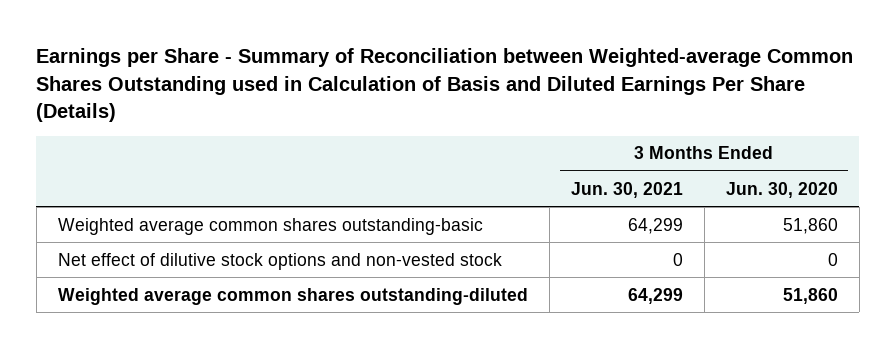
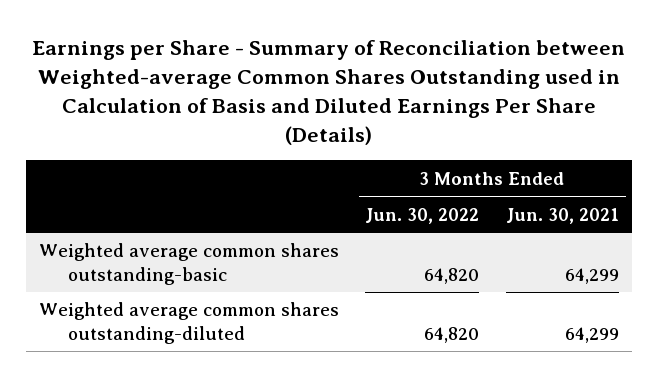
- | 3 Months Ended Jun. 30, 2021 | 3 Months Ended Jun. 30, 2020
+ | 3 Months Ended Jun. 30, 2022 | 3 Months Ended Jun. 30, 2021
- Net effect of dilutive stock options and non-vested stock | 0 | 0

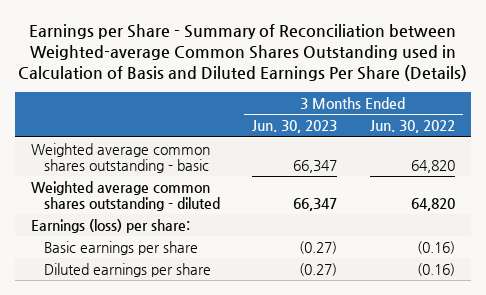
- | 3 Months Ended Jun. 30, 2022 | 3 Months Ended Jun. 30, 2021
+ | 3 Months Ended Jun. 30, 2023 | 3 Months Ended Jun. 30, 2022
- Weighted average common shares outstanding-basic | 64,820 | 64,299
- Weighted average common shares outstanding-diluted | 64,820 | 64,299
+ Weighted average common shares outstanding - basic | 66,347 | 64,820
+ Weighted average common shares outstanding - diluted | 66,347 | 64,820
+ Earnings (loss) per share:
+ Basic earnings per share | (0.27) | (0.16)
+ Diluted earnings per share | (0.27) | (0.16)

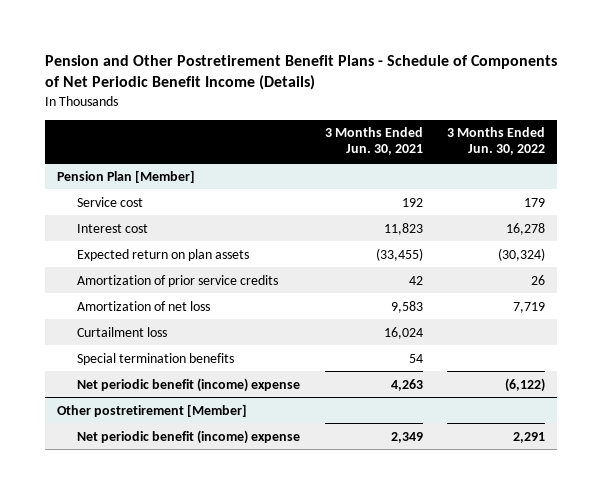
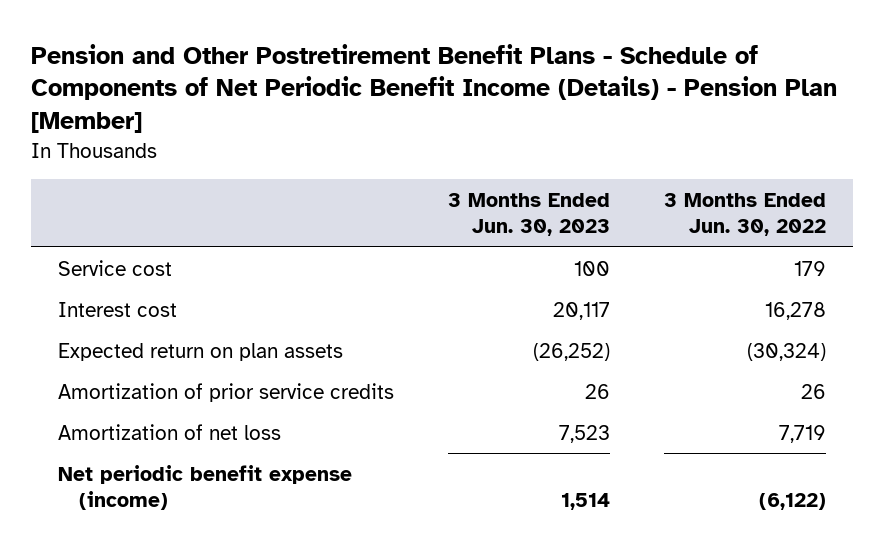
- Pension and Other Postretirement Benefit Plans - Schedule of Components of Net Periodic Benefit Income (Details)
+ Pension and Other Postretirement Benefit Plans - Schedule of Components of Net Periodic Benefit Income (Details) - Pension Plan [Member]
- | 3 Months Ended Jun. 30, 2021 | 3 Months Ended Jun. 30, 2022
+ | 3 Months Ended Jun. 30, 2023 | 3 Months Ended Jun. 30, 2022
- Pension Plan [Member]
- Curtailment loss | 16,024 |
- Special termination benefits | 54 |
- Net periodic benefit (income) expense | 4,263 | (6,122)
- Other postretirement [Member]
- Net periodic benefit (income) expense | 2,349 | 2,291
+ Net periodic benefit expense (income) | 1,514 | (6,122)

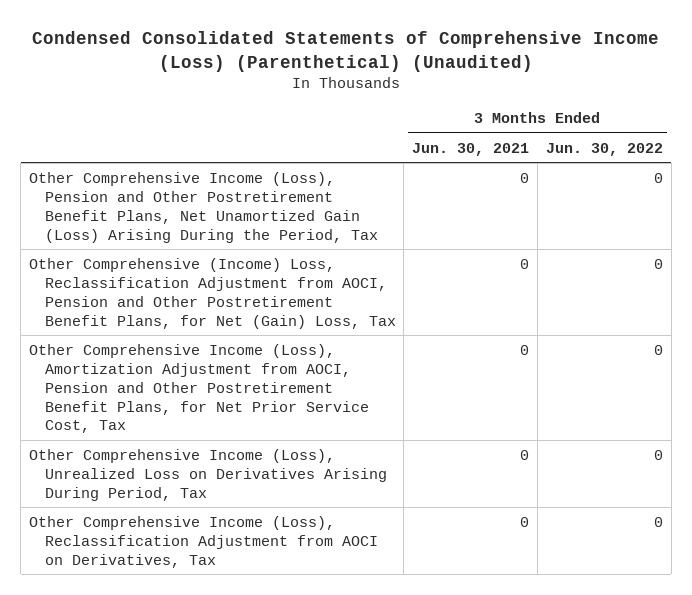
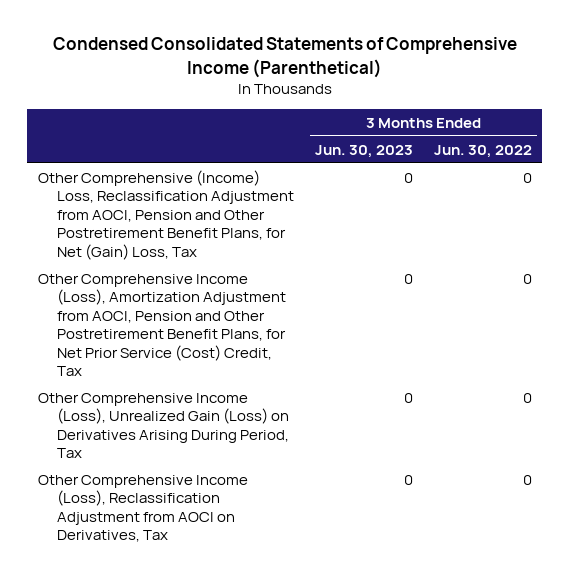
- Condensed Consolidated Statements of Comprehensive Income (Loss) (Parenthetical) (Unaudited)
+ Condensed Consolidated Statements of Comprehensive Income (Parenthetical)
- | 3 Months Ended Jun. 30, 2021 | 3 Months Ended Jun. 30, 2022
+ | 3 Months Ended Jun. 30, 2023 | 3 Months Ended Jun. 30, 2022
- Other Comprehensive Income (Loss), Pension and Other Postretirement Benefit Plans, Net Unamortized Gain (Loss) Arising During the Period, Tax | 0 | 0
- Other Comprehensive Income (Loss), Amortization Adjustment from AOCI, Pension and Other Postretirement Benefit Plans, for Net Prior Service Cost, Tax | 0 | 0
- Other Comprehensive Income (Loss), Unrealized Loss on Derivatives Arising During Period, Tax | 0 | 0
+ Other Comprehensive Income (Loss), Amortization Adjustment from AOCI, Pension and Other Postretirement Benefit Plans, for Net Prior Service (Cost) Credit, Tax | 0 | 0
+ Other Comprehensive Income (Loss), Unrealized Gain (Loss) on Derivatives Arising During Period, Tax | 0 | 0

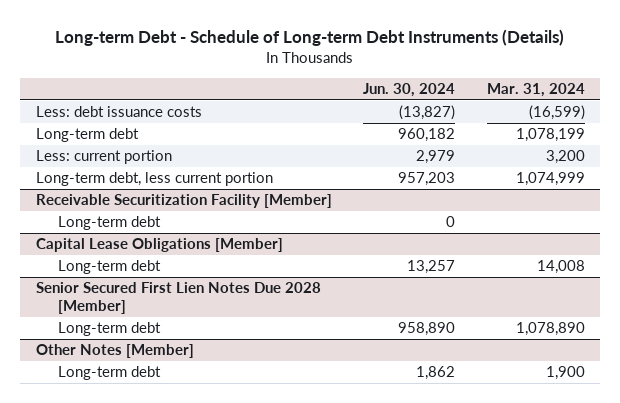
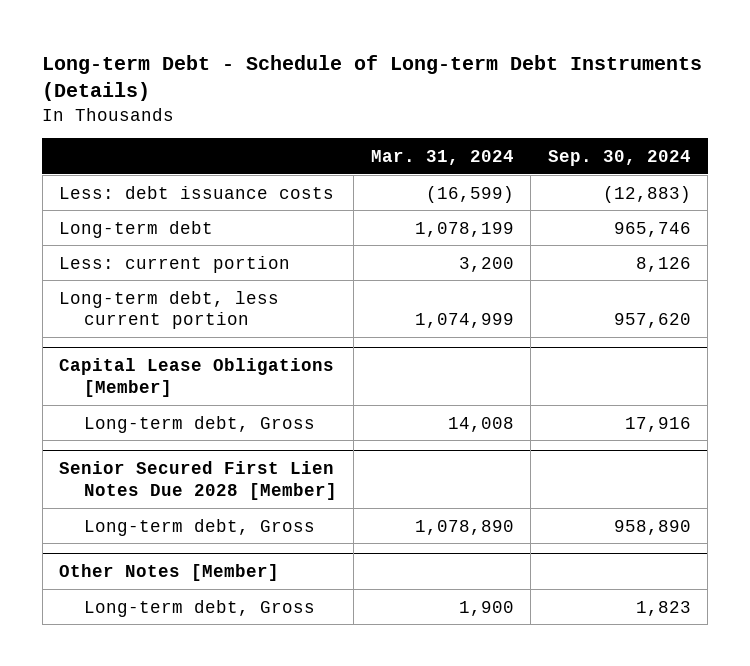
- | Jun. 30, 2024 | Mar. 31, 2024
+ | Mar. 31, 2024 | Sep. 30, 2024
- Receivable Securitization Facility [Member]
- Long-term debt | 0 |
@ Capital Lease Obligations [Member]
- Long-term debt | 13,257 | 14,008
+ Long-term debt, Gross | 14,008 | 17,916
@ Senior Secured First Lien Notes Due 2028 [Member]
- Long-term debt | 958,890 | 1,078,890
+ Long-term debt, Gross | 1,078,890 | 958,890
@ Other Notes [Member]
- Long-term debt | 1,862 | 1,900
+ Long-term debt, Gross | 1,900 | 1,823

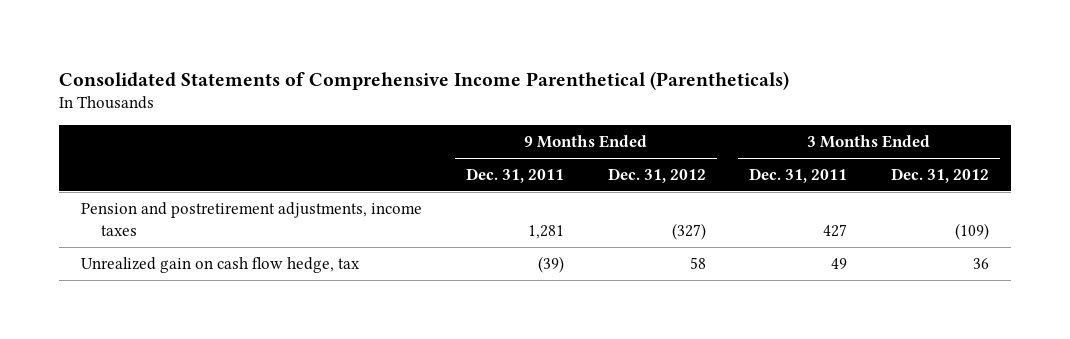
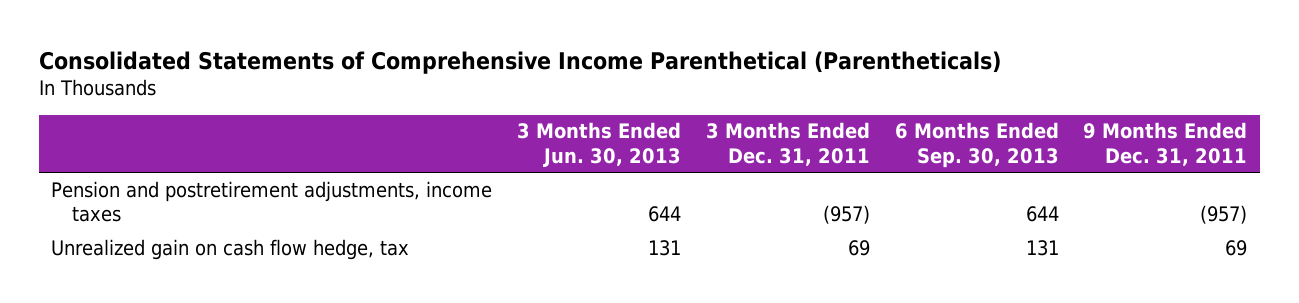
- | 9 Months Ended Dec. 31, 2011 | 9 Months Ended Dec. 31, 2012 | 3 Months Ended Dec. 31, 2011 | 3 Months Ended Dec. 31, 2012
+ | 3 Months Ended Jun. 30, 2013 | 3 Months Ended Dec. 31, 2011 | 6 Months Ended Sep. 30, 2013 | 9 Months Ended Dec. 31, 2011
- Pension and postretirement adjustments, income taxes | 1,281 | (327) | 427 | (109)
- Unrealized gain on cash flow hedge, tax | (39) | 58 | 49 | 36
+ Pension and postretirement adjustments, income taxes | 644 | (957) | 644 | (957)
+ Unrealized gain on cash flow hedge, tax | 131 | 69 | 131 | 69

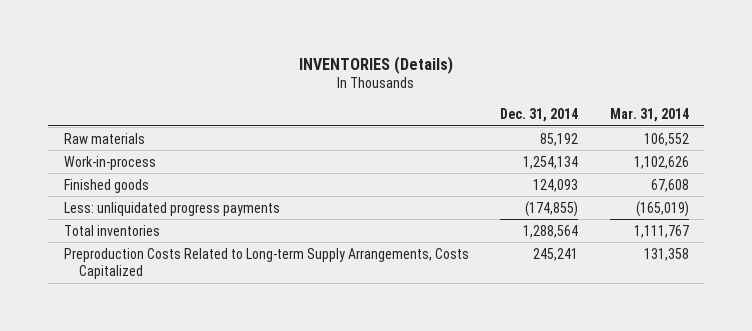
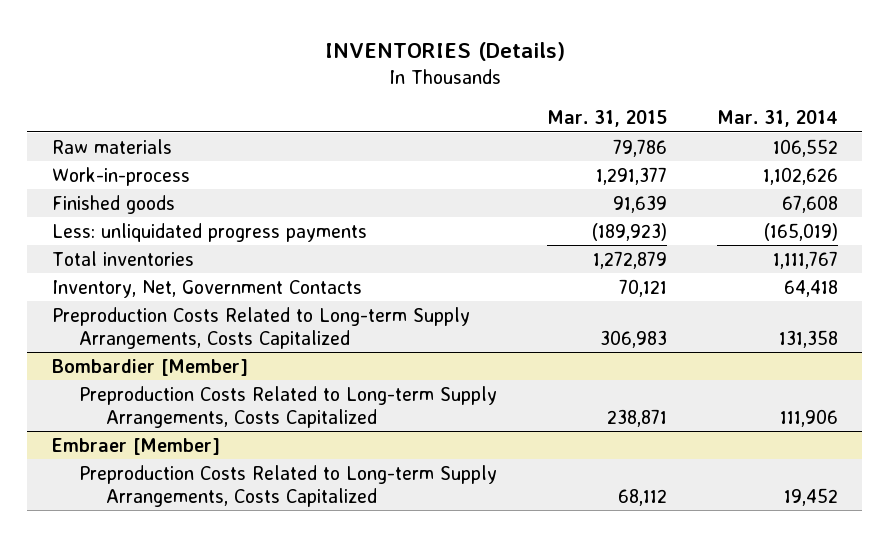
- | Dec. 31, 2014 | Mar. 31, 2014
+ | Mar. 31, 2015 | Mar. 31, 2014
+ Inventory, Net, Government Contacts | 70,121 | 64,418
+ Bombardier [Member]
+ Preproduction Costs Related to Long-term Supply Arrangements, Costs Capitalized | 238,871 | 111,906
+ Embraer [Member]
+ Preproduction Costs Related to Long-term Supply Arrangements, Costs Capitalized | 68,112 | 19,452

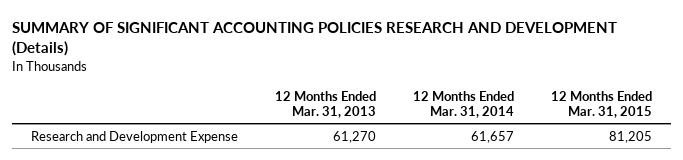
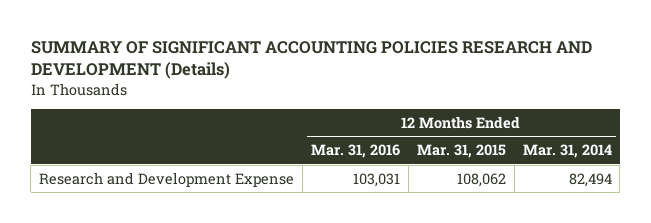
- | 12 Months Ended Mar. 31, 2013 | 12 Months Ended Mar. 31, 2014 | 12 Months Ended Mar. 31, 2015
+ | 12 Months Ended Mar. 31, 2016 | 12 Months Ended Mar. 31, 2015 | 12 Months Ended Mar. 31, 2014
- Research and Development Expense | 61,270 | 61,657 | 81,205
+ Research and Development Expense | 103,031 | 108,062 | 82,494

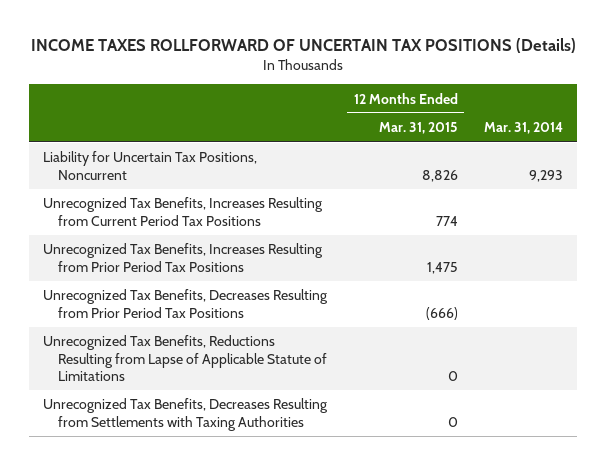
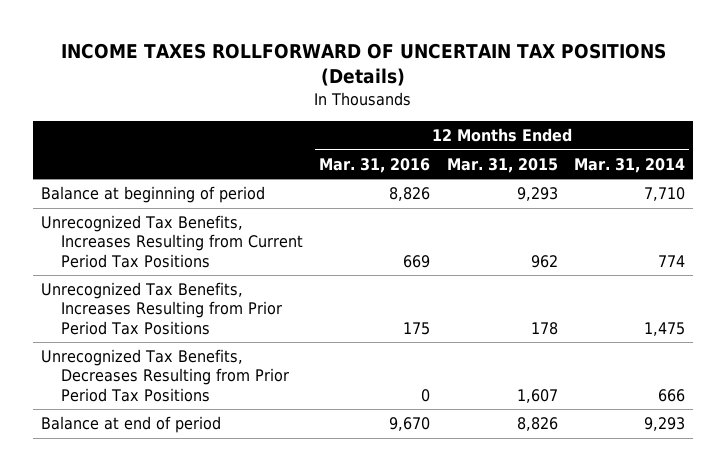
- | 12 Months Ended Mar. 31, 2015 | Mar. 31, 2014
+ | 12 Months Ended Mar. 31, 2016 | 12 Months Ended Mar. 31, 2015 | 12 Months Ended Mar. 31, 2014
- Liability for Uncertain Tax Positions, Noncurrent | 8,826 | 9,293
- Unrecognized Tax Benefits, Increases Resulting from Current Period Tax Positions | 774 |
- Unrecognized Tax Benefits, Increases Resulting from Prior Period Tax Positions | 1,475 |
- Unrecognized Tax Benefits, Decreases Resulting from Prior Period Tax Positions | (666) |
- Unrecognized Tax Benefits, Reductions Resulting from Lapse of Applicable Statute of Limitations | 0 |
- Unrecognized Tax Benefits, Decreases Resulting from Settlements with Taxing Authorities | 0 |
+ Balance at beginning of period | 8,826 | 9,293 | 7,710
+ Unrecognized Tax Benefits, Increases Resulting from Current Period Tax Positions | 669 | 962 | 774
+ Unrecognized Tax Benefits, Increases Resulting from Prior Period Tax Positions | 175 | 178 | 1,475
+ Unrecognized Tax Benefits, Decreases Resulting from Prior Period Tax Positions | 0 | 1,607 | 666
+ Balance at end of period | 9,670 | 8,826 | 9,293

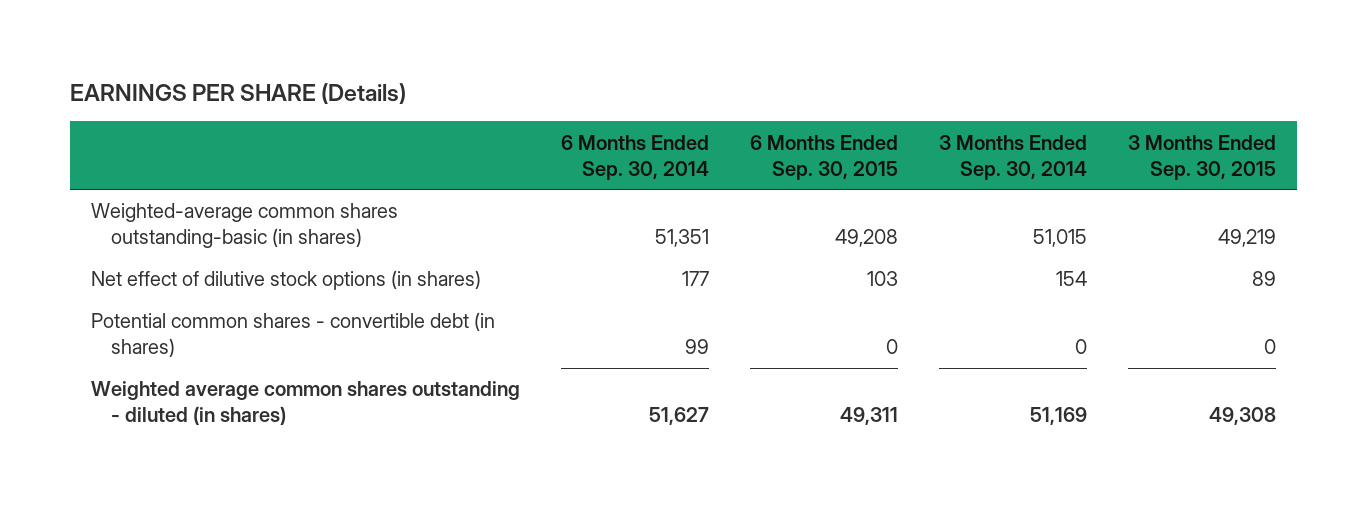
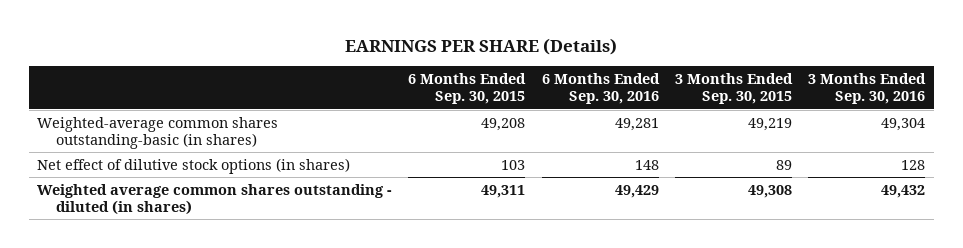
- | 6 Months Ended Sep. 30, 2014 | 6 Months Ended Sep. 30, 2015 | 3 Months Ended Sep. 30, 2014 | 3 Months Ended Sep. 30, 2015
+ | 6 Months Ended Sep. 30, 2015 | 6 Months Ended Sep. 30, 2016 | 3 Months Ended Sep. 30, 2015 | 3 Months Ended Sep. 30, 2016
- Potential common shares - convertible debt (in shares) | 99 | 0 | 0 | 0

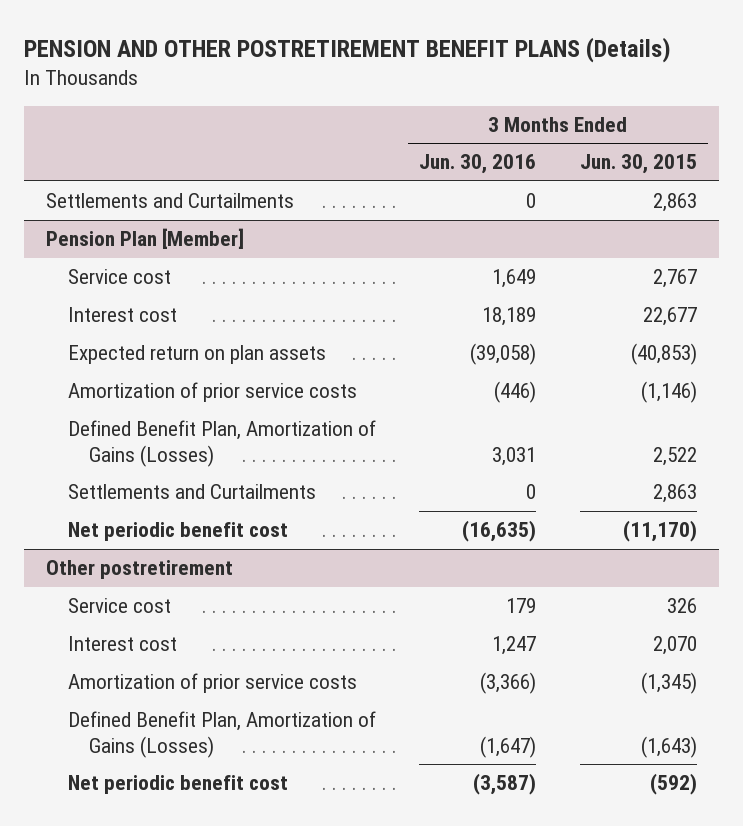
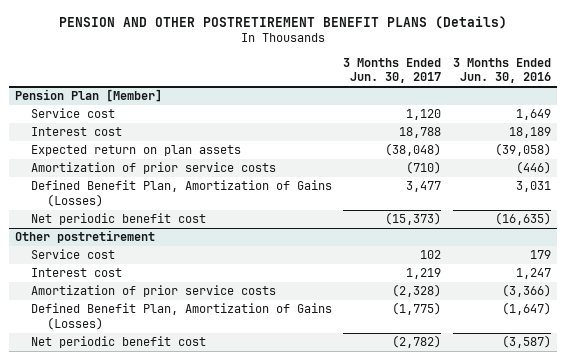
- | 3 Months Ended Jun. 30, 2016 | 3 Months Ended Jun. 30, 2015
+ | 3 Months Ended Jun. 30, 2017 | 3 Months Ended Jun. 30, 2016
- Settlements and Curtailments | 0 | 2,863
@ Pension Plan [Member]
- Settlements and Curtailments | 0 | 2,863

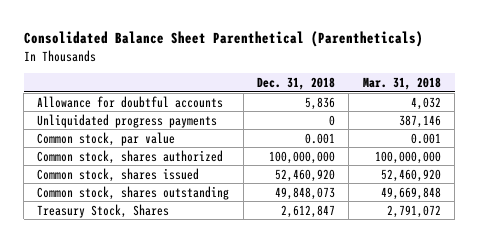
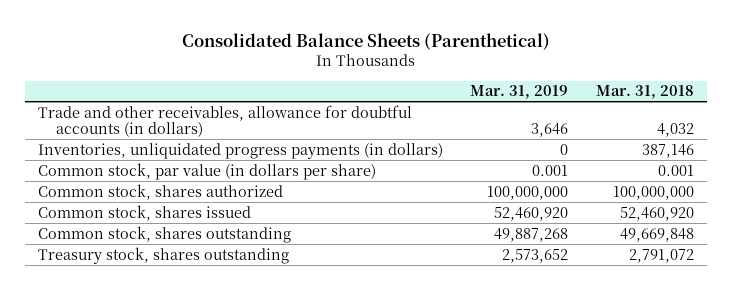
- Consolidated Balance Sheet Parenthetical (Parentheticals)
+ Consolidated Balance Sheets (Parenthetical)
- | Dec. 31, 2018 | Mar. 31, 2018
+ | Mar. 31, 2019 | Mar. 31, 2018
- Allowance for doubtful accounts | 5,836 | 4,032
- Unliquidated progress payments | 0 | 387,146
- Common stock, par value | 0.001 | 0.001
+ Trade and other receivables, allowance for doubtful accounts (in dollars) | 3,646 | 4,032
+ Inventories, unliquidated progress payments (in dollars) | 0 | 387,146
+ Common stock, par value (in dollars per share) | 0.001 | 0.001
- Treasury Stock, Shares | 2,612,847 | 2,791,072
+ Treasury stock, shares outstanding | 2,573,652 | 2,791,072

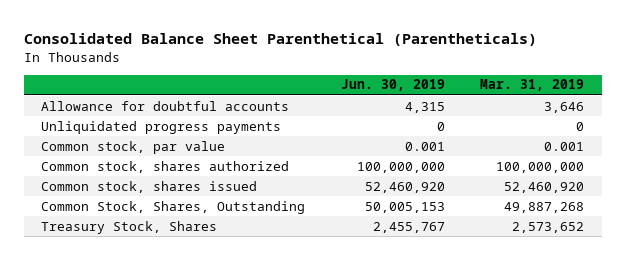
- Consolidated Balance Sheets (Parenthetical)
+ Consolidated Balance Sheet Parenthetical (Parentheticals)
- | Mar. 31, 2019 | Mar. 31, 2018
+ | Jun. 30, 2019 | Mar. 31, 2019
- Trade and other receivables, allowance for doubtful accounts (in dollars) | 3,646 | 4,032
- Inventories, unliquidated progress payments (in dollars) | 0 | 387,146
- Common stock, par value (in dollars per share) | 0.001 | 0.001
+ Allowance for doubtful accounts | 4,315 | 3,646
+ Unliquidated progress payments | 0 | 0
+ Common stock, par value | 0.001 | 0.001
- Common stock, shares outstanding | 49,887,268 | 49,669,848
- Treasury stock, shares outstanding | 2,573,652 | 2,791,072
+ Common Stock, Shares, Outstanding | 50,005,153 | 49,887,268
+ Treasury Stock, Shares | 2,455,767 | 2,573,652

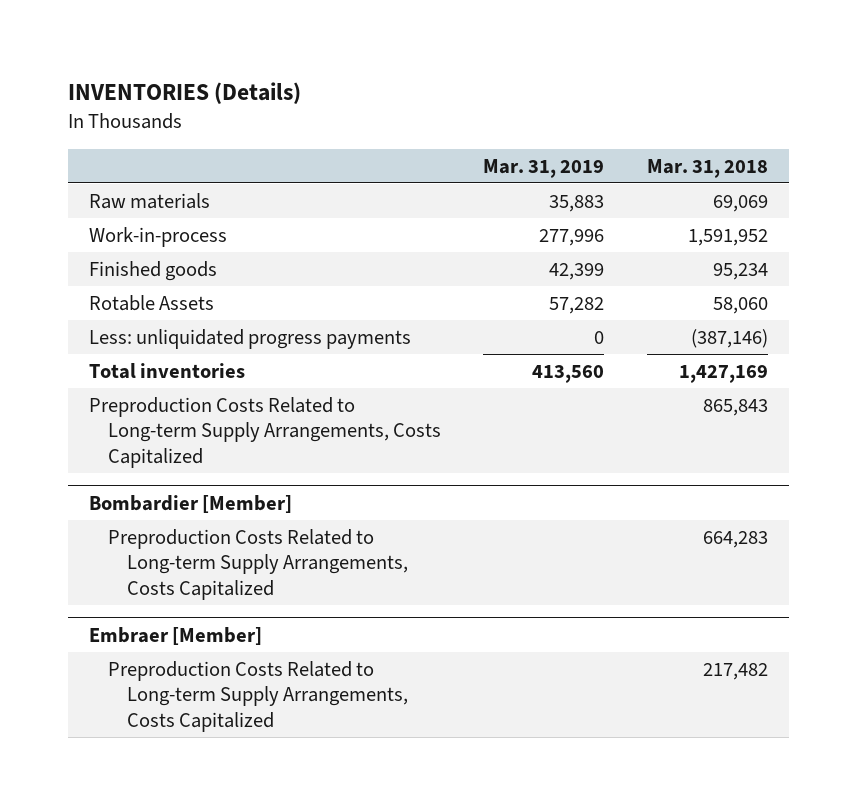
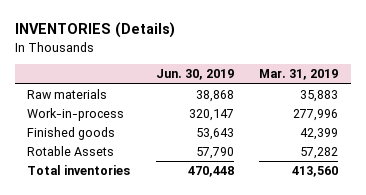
- | Mar. 31, 2019 | Mar. 31, 2018
+ | Jun. 30, 2019 | Mar. 31, 2019
- Less: unliquidated progress payments | 0 | (387,146)
- Preproduction Costs Related to Long-term Supply Arrangements, Costs Capitalized | | 865,843
- Bombardier [Member]
- Preproduction Costs Related to Long-term Supply Arrangements, Costs Capitalized | | 664,283
- Embraer [Member]
- Preproduction Costs Related to Long-term Supply Arrangements, Costs Capitalized | | 217,482

